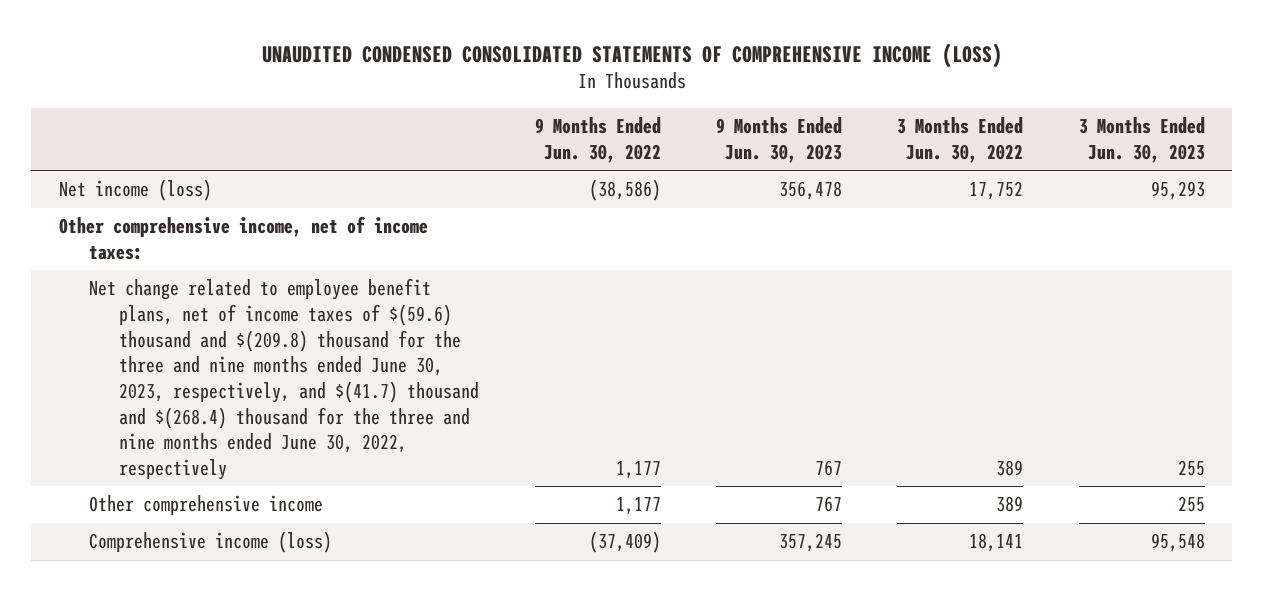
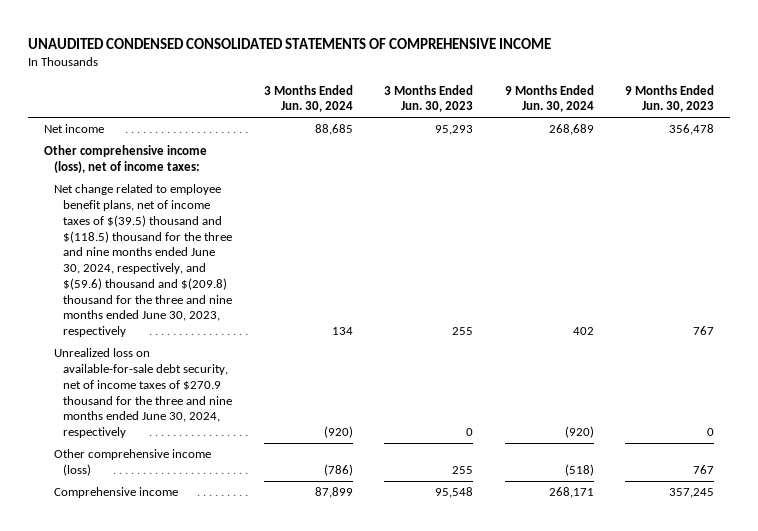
- UNAUDITED CONDENSED CONSOLIDATED STATEMENTS OF COMPREHENSIVE INCOME (LOSS)
+ UNAUDITED CONDENSED CONSOLIDATED STATEMENTS OF COMPREHENSIVE INCOME
- | 9 Months Ended Jun. 30, 2022 | 9 Months Ended Jun. 30, 2023 | 3 Months Ended Jun. 30, 2022 | 3 Months Ended Jun. 30, 2023
+ | 3 Months Ended Jun. 30, 2024 | 3 Months Ended Jun. 30, 2023 | 9 Months Ended Jun. 30, 2024 | 9 Months Ended Jun. 30, 2023
- Net income (loss) | (38,586) | 356,478 | 17,752 | 95,293
- Other comprehensive income, net of income taxes:
- Net change related to employee benefit plans, net of income taxes of $(59.6) thousand and $(209.8) thousand for the three and nine months ended June 30, 2023, respectively, and $(41.7) thousand and $(268.4) thousand for the three and nine months ended June 30, 2022, respectively | 1,177 | 767 | 389 | 255
- Other comprehensive income | 1,177 | 767 | 389 | 255
- Comprehensive income (loss) | (37,409) | 357,245 | 18,141 | 95,548
+ Net income | 88,685 | 95,293 | 268,689 | 356,478
+ Other comprehensive income (loss), net of income taxes:
+ Net change related to employee benefit plans, net of income taxes of $(39.5) thousand and $(118.5) thousand for the three and nine months ended June 30, 2024, respectively, and $(59.6) thousand and $(209.8) thousand for the three and nine months ended June 30, 2023, respectively | 134 | 255 | 402 | 767
+ Unrealized loss on available-for-sale debt security, net of income taxes of $270.9 thousand for the three and nine months ended June 30, 2024, respectively | (920) | 0 | (920) | 0
+ Other comprehensive income (loss) | (786) | 255 | (518) | 767
+ Comprehensive income | 87,899 | 95,548 | 268,171 | 357,245

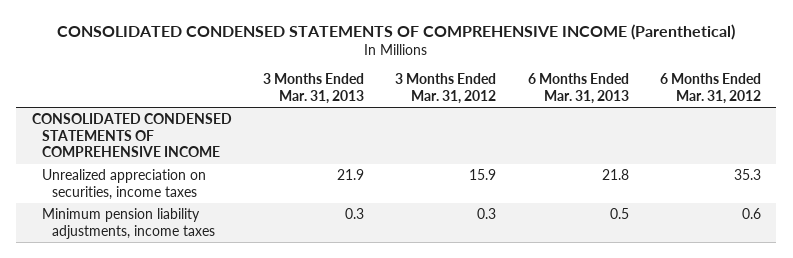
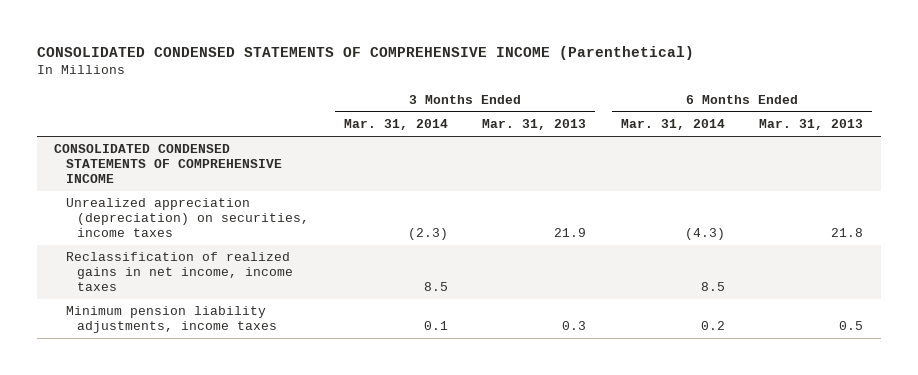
- | 3 Months Ended Mar. 31, 2013 | 3 Months Ended Mar. 31, 2012 | 6 Months Ended Mar. 31, 2013 | 6 Months Ended Mar. 31, 2012
+ | 3 Months Ended Mar. 31, 2014 | 3 Months Ended Mar. 31, 2013 | 6 Months Ended Mar. 31, 2014 | 6 Months Ended Mar. 31, 2013
- Unrealized appreciation on securities, income taxes | 21.9 | 15.9 | 21.8 | 35.3
+ Unrealized appreciation (depreciation) on securities, income taxes | (2.3) | 21.9 | (4.3) | 21.8
+ Reclassification of realized gains in net income, income taxes | 8.5 | | 8.5 |

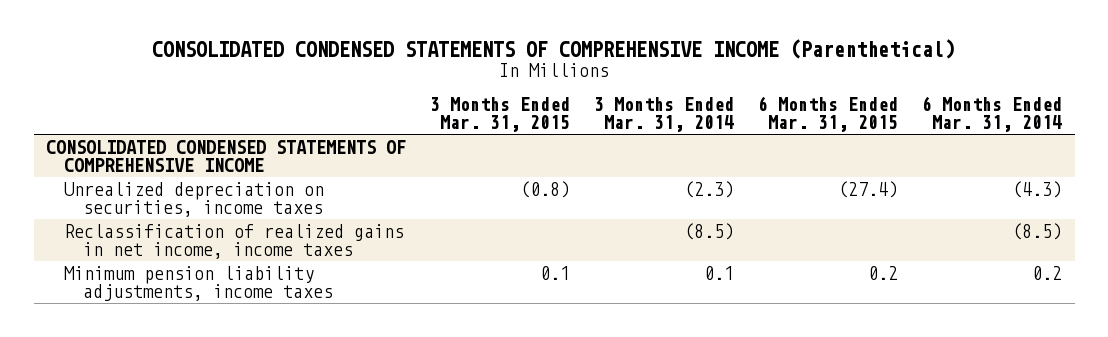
- | 3 Months Ended Mar. 31, 2014 | 3 Months Ended Mar. 31, 2013 | 6 Months Ended Mar. 31, 2014 | 6 Months Ended Mar. 31, 2013
+ | 3 Months Ended Mar. 31, 2015 | 3 Months Ended Mar. 31, 2014 | 6 Months Ended Mar. 31, 2015 | 6 Months Ended Mar. 31, 2014
- Unrealized appreciation (depreciation) on securities, income taxes | (2.3) | 21.9 | (4.3) | 21.8
- Reclassification of realized gains in net income, income taxes | 8.5 | | 8.5 |
+ Unrealized depreciation on securities, income taxes | (0.8) | (2.3) | (27.4) | (4.3)
+ Reclassification of realized gains in net income, income taxes | | (8.5) | | (8.5)

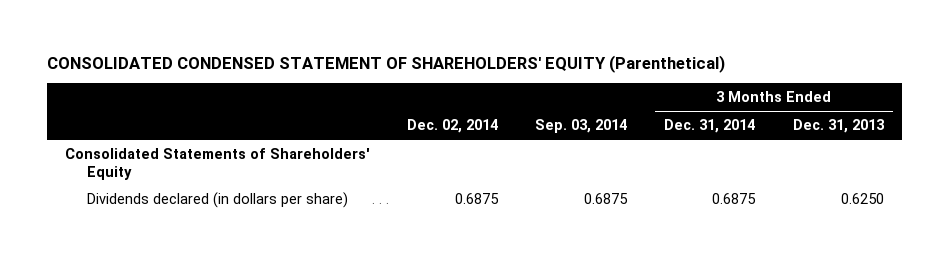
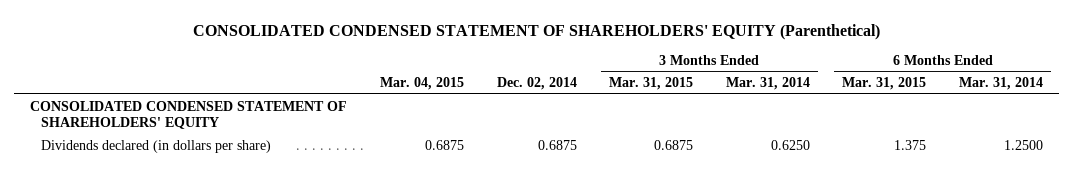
- | Dec. 02, 2014 | Sep. 03, 2014 | 3 Months Ended Dec. 31, 2014 | 3 Months Ended Dec. 31, 2013
+ | Mar. 04, 2015 | Dec. 02, 2014 | 3 Months Ended Mar. 31, 2015 | 3 Months Ended Mar. 31, 2014 | 6 Months Ended Mar. 31, 2015 | 6 Months Ended Mar. 31, 2014
- Consolidated Statements of Shareholders' Equity
+ CONSOLIDATED CONDENSED STATEMENT OF SHAREHOLDERS' EQUITY

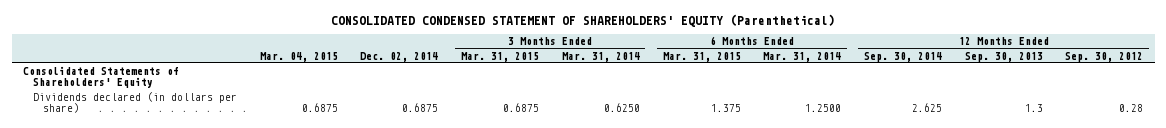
- | Mar. 04, 2015 | Dec. 02, 2014 | 3 Months Ended Mar. 31, 2015 | 3 Months Ended Mar. 31, 2014 | 6 Months Ended Mar. 31, 2015 | 6 Months Ended Mar. 31, 2014
+ | Mar. 04, 2015 | Dec. 02, 2014 | 3 Months Ended Mar. 31, 2015 | 3 Months Ended Mar. 31, 2014 | 6 Months Ended Mar. 31, 2015 | 6 Months Ended Mar. 31, 2014 | 12 Months Ended Sep. 30, 2014 | 12 Months Ended Sep. 30, 2013 | 12 Months Ended Sep. 30, 2012
- CONSOLIDATED CONDENSED STATEMENT OF SHAREHOLDERS' EQUITY
+ Consolidated Statements of Shareholders' Equity

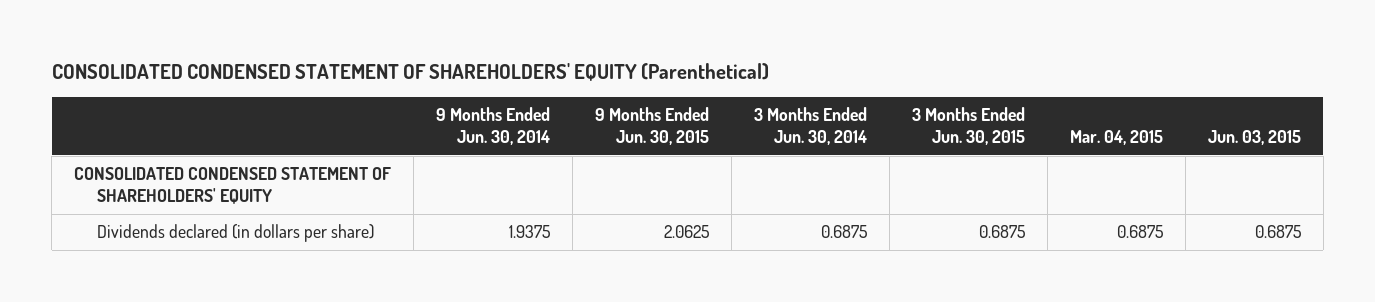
- | Mar. 04, 2015 | Dec. 02, 2014 | 3 Months Ended Mar. 31, 2015 | 3 Months Ended Mar. 31, 2014 | 6 Months Ended Mar. 31, 2015 | 6 Months Ended Mar. 31, 2014 | 12 Months Ended Sep. 30, 2014 | 12 Months Ended Sep. 30, 2013 | 12 Months Ended Sep. 30, 2012
+ | 9 Months Ended Jun. 30, 2014 | 9 Months Ended Jun. 30, 2015 | 3 Months Ended Jun. 30, 2014 | 3 Months Ended Jun. 30, 2015 | Mar. 04, 2015 | Jun. 03, 2015
- Consolidated Statements of Shareholders' Equity
+ CONSOLIDATED CONDENSED STATEMENT OF SHAREHOLDERS' EQUITY

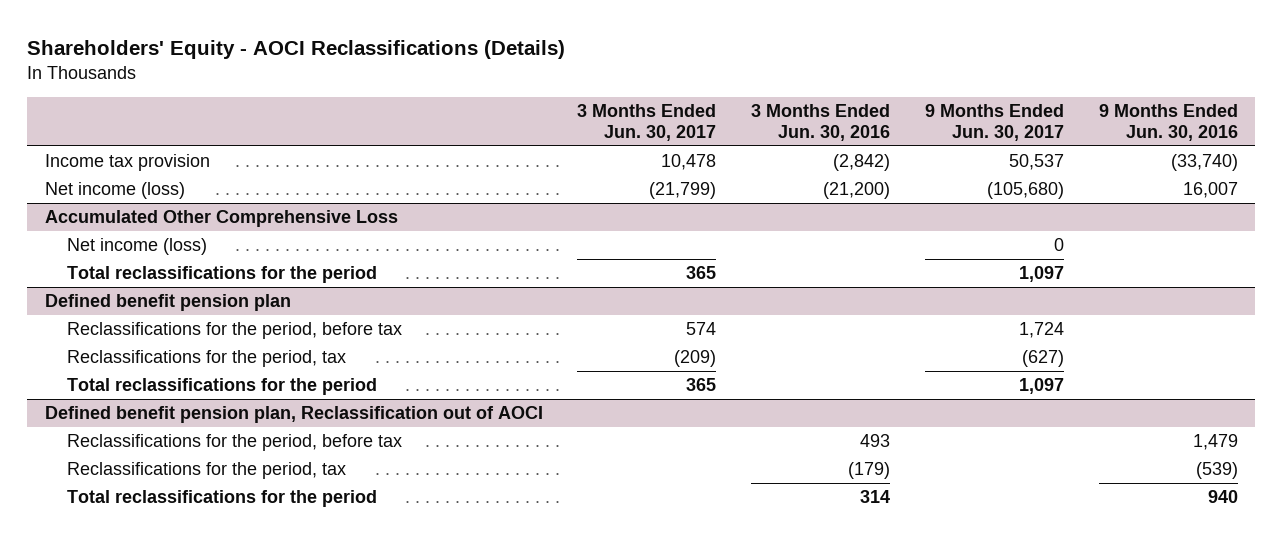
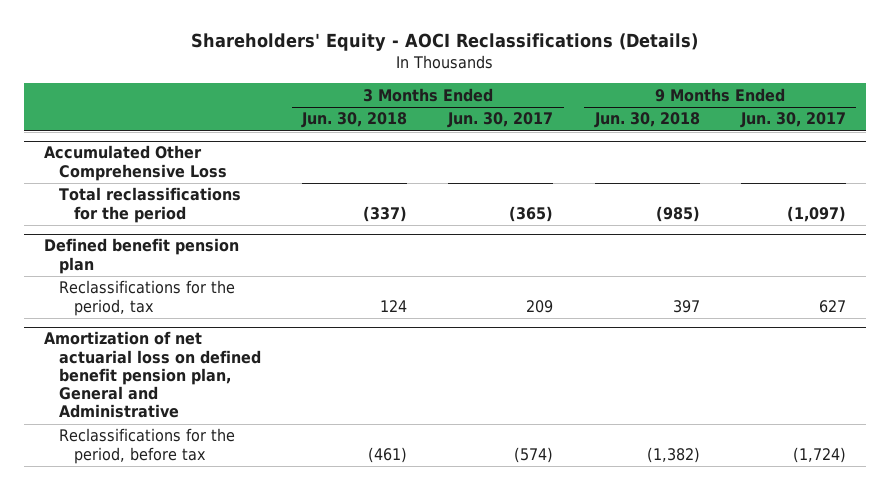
- | 3 Months Ended Jun. 30, 2017 | 3 Months Ended Jun. 30, 2016 | 9 Months Ended Jun. 30, 2017 | 9 Months Ended Jun. 30, 2016
+ | 3 Months Ended Jun. 30, 2018 | 3 Months Ended Jun. 30, 2017 | 9 Months Ended Jun. 30, 2018 | 9 Months Ended Jun. 30, 2017
- Income tax provision | 10,478 | (2,842) | 50,537 | (33,740)
- Net income (loss) | (21,799) | (21,200) | (105,680) | 16,007
@ Accumulated Other Comprehensive Loss
- Net income (loss) | | | 0 |
- Total reclassifications for the period | 365 | | 1,097 |
+ Total reclassifications for the period | (337) | (365) | (985) | (1,097)
@ Defined benefit pension plan
- Reclassifications for the period, before tax | 574 | | 1,724 |
- Reclassifications for the period, tax | (209) | | (627) |
- Total reclassifications for the period | 365 | | 1,097 |
- Defined benefit pension plan, Reclassification out of AOCI
- Reclassifications for the period, before tax | | 493 | | 1,479
- Reclassifications for the period, tax | | (179) | | (539)
- Total reclassifications for the period | | 314 | | 940
@ Defined benefit pension plan
+ Reclassifications for the period, tax | 124 | 209 | 397 | 627
+ Amortization of net actuarial loss on defined benefit pension plan, General and Administrative
+ Reclassifications for the period, before tax | (461) | (574) | (1,382) | (1,724)

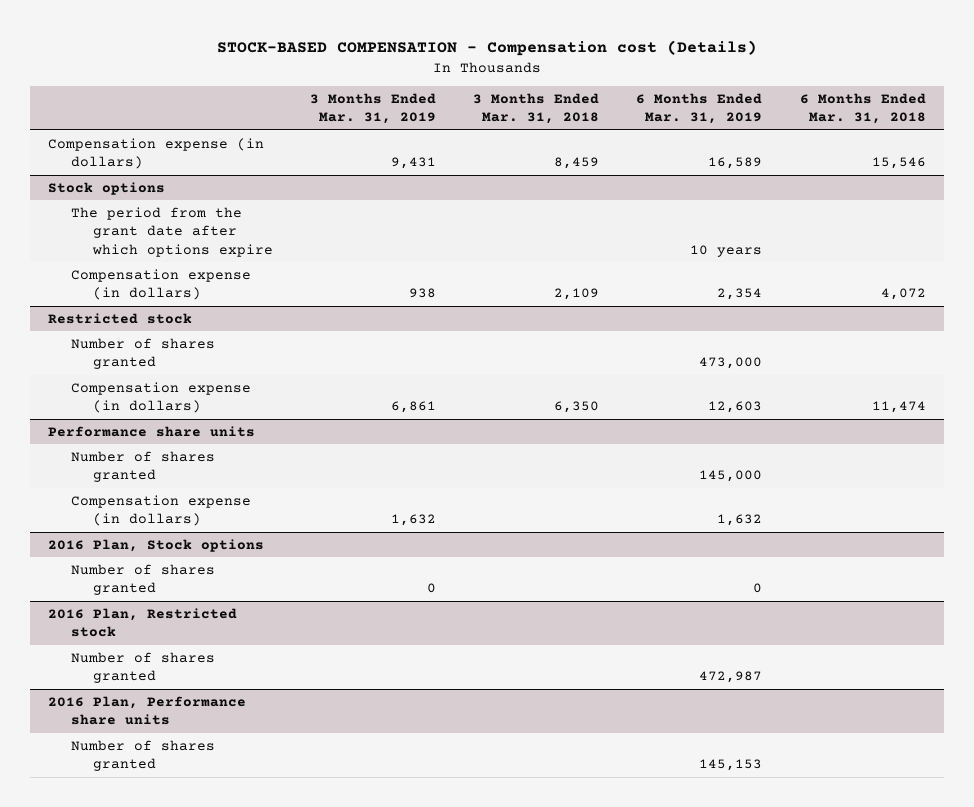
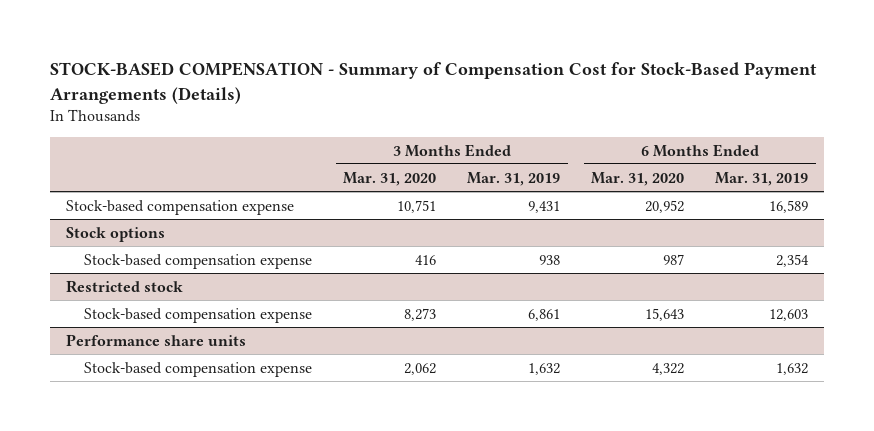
- STOCK-BASED COMPENSATION - Compensation cost (Details)
+ STOCK-BASED COMPENSATION - Summary of Compensation Cost for Stock-Based Payment Arrangements (Details)
- | 3 Months Ended Mar. 31, 2019 | 3 Months Ended Mar. 31, 2018 | 6 Months Ended Mar. 31, 2019 | 6 Months Ended Mar. 31, 2018
+ | 3 Months Ended Mar. 31, 2020 | 3 Months Ended Mar. 31, 2019 | 6 Months Ended Mar. 31, 2020 | 6 Months Ended Mar. 31, 2019
- Compensation expense (in dollars) | 9,431 | 8,459 | 16,589 | 15,546
+ Stock-based compensation expense | 10,751 | 9,431 | 20,952 | 16,589
@ Stock options
- The period from the grant date after which options expire | | | 10 years |
- Compensation expense (in dollars) | 938 | 2,109 | 2,354 | 4,072
+ Stock-based compensation expense | 416 | 938 | 987 | 2,354
@ Restricted stock
- Number of shares granted | | | 473,000 |
- Compensation expense (in dollars) | 6,861 | 6,350 | 12,603 | 11,474
+ Stock-based compensation expense | 8,273 | 6,861 | 15,643 | 12,603
@ Performance share units
- Number of shares granted | | | 145,000 |
- Compensation expense (in dollars) | 1,632 | | 1,632 |
- 2016 Plan, Stock options
- Number of shares granted | 0 | | 0 |
- 2016 Plan, Restricted stock
- Number of shares granted | | | 472,987 |
- 2016 Plan, Performance share units
- Number of shares granted | | | 145,153 |
@ Performance share units
+ Stock-based compensation expense | 2,062 | 1,632 | 4,322 | 1,632

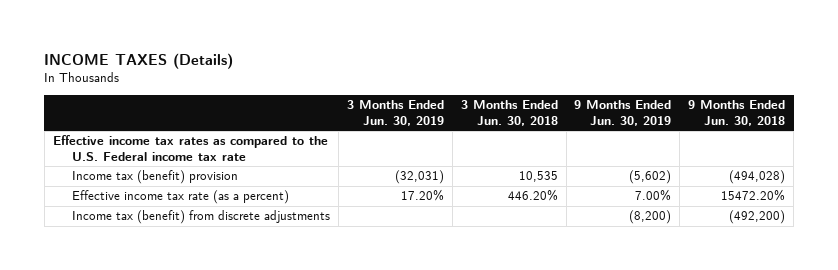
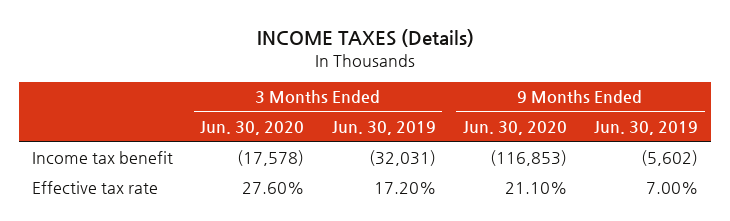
- | 3 Months Ended Jun. 30, 2019 | 3 Months Ended Jun. 30, 2018 | 9 Months Ended Jun. 30, 2019 | 9 Months Ended Jun. 30, 2018
+ | 3 Months Ended Jun. 30, 2020 | 3 Months Ended Jun. 30, 2019 | 9 Months Ended Jun. 30, 2020 | 9 Months Ended Jun. 30, 2019
- Effective income tax rates as compared to the U.S. Federal income tax rate
- Income tax (benefit) provision | (32,031) | 10,535 | (5,602) | (494,028)
- Effective income tax rate (as a percent) | 17.20% | 446.20% | 7.00% | 15472.20%
- Income tax (benefit) from discrete adjustments | | | (8,200) | (492,200)
+ Income tax benefit | (17,578) | (32,031) | (116,853) | (5,602)
+ Effective tax rate | 27.60% | 17.20% | 21.10% | 7.00%

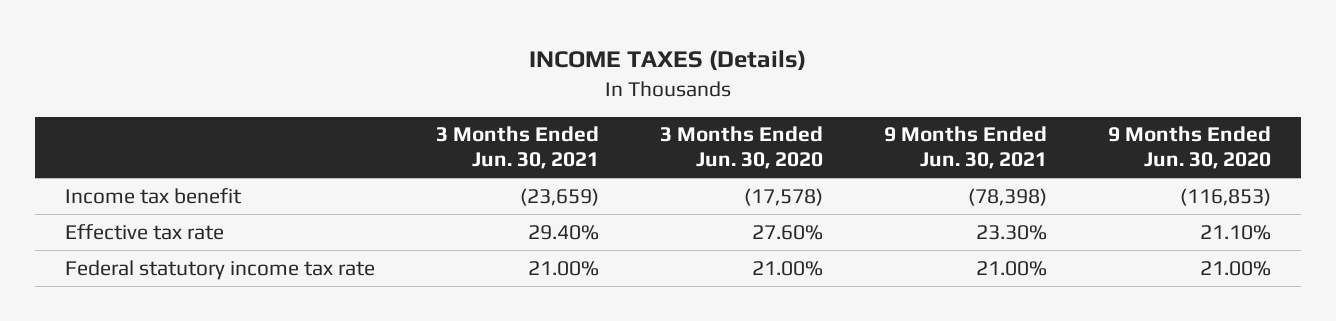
- | 3 Months Ended Jun. 30, 2020 | 3 Months Ended Jun. 30, 2019 | 9 Months Ended Jun. 30, 2020 | 9 Months Ended Jun. 30, 2019
+ | 3 Months Ended Jun. 30, 2021 | 3 Months Ended Jun. 30, 2020 | 9 Months Ended Jun. 30, 2021 | 9 Months Ended Jun. 30, 2020
+ Federal statutory income tax rate | 21.00% | 21.00% | 21.00% | 21.00%

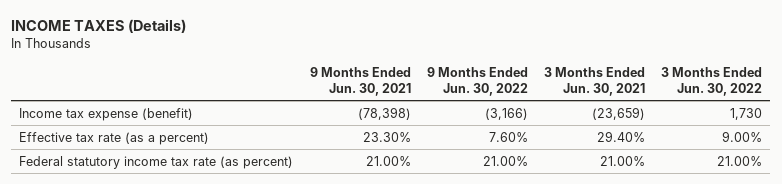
- | 3 Months Ended Jun. 30, 2021 | 3 Months Ended Jun. 30, 2020 | 9 Months Ended Jun. 30, 2021 | 9 Months Ended Jun. 30, 2020
+ | 9 Months Ended Jun. 30, 2021 | 9 Months Ended Jun. 30, 2022 | 3 Months Ended Jun. 30, 2021 | 3 Months Ended Jun. 30, 2022
- Income tax benefit | (23,659) | (17,578) | (78,398) | (116,853)
- Effective tax rate | 29.40% | 27.60% | 23.30% | 21.10%
- Federal statutory income tax rate | 21.00% | 21.00% | 21.00% | 21.00%
+ Income tax expense (benefit) | (78,398) | (3,166) | (23,659) | 1,730
+ Effective tax rate (as a percent) | 23.30% | 7.60% | 29.40% | 9.00%
+ Federal statutory income tax rate (as percent) | 21.00% | 21.00% | 21.00% | 21.00%

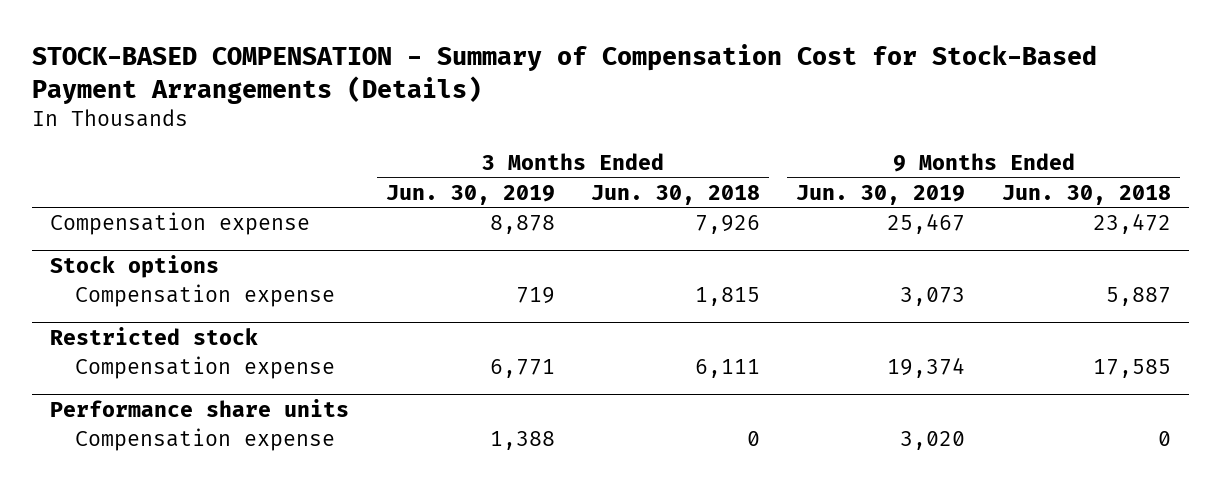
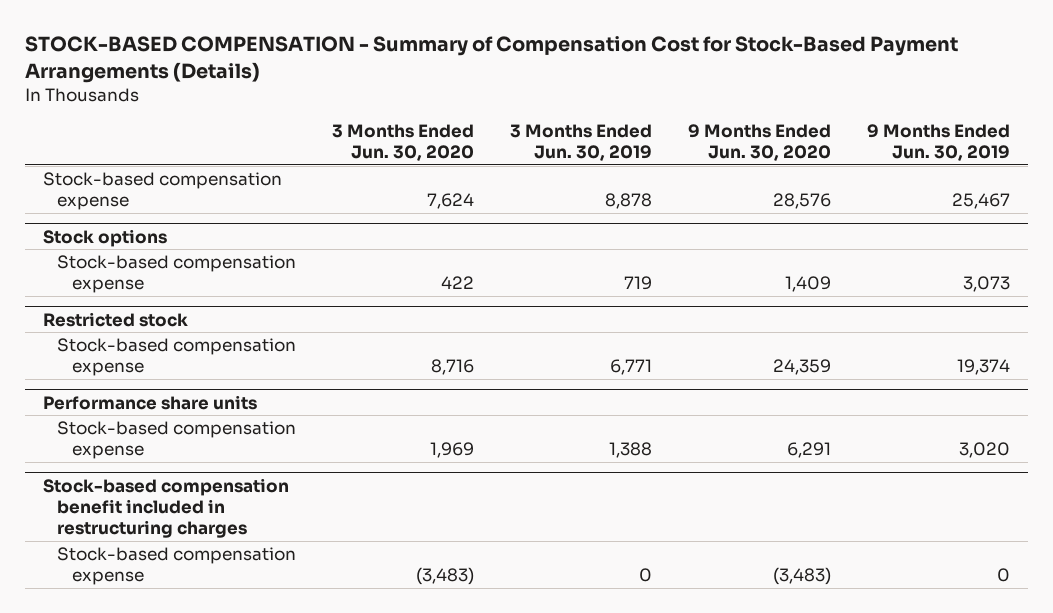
- | 3 Months Ended Jun. 30, 2019 | 3 Months Ended Jun. 30, 2018 | 9 Months Ended Jun. 30, 2019 | 9 Months Ended Jun. 30, 2018
+ | 3 Months Ended Jun. 30, 2020 | 3 Months Ended Jun. 30, 2019 | 9 Months Ended Jun. 30, 2020 | 9 Months Ended Jun. 30, 2019
- Compensation expense | 8,878 | 7,926 | 25,467 | 23,472
+ Stock-based compensation expense | 7,624 | 8,878 | 28,576 | 25,467
@ Stock options
- Compensation expense | 719 | 1,815 | 3,073 | 5,887
+ Stock-based compensation expense | 422 | 719 | 1,409 | 3,073
@ Restricted stock
- Compensation expense | 6,771 | 6,111 | 19,374 | 17,585
+ Stock-based compensation expense | 8,716 | 6,771 | 24,359 | 19,374
@ Performance share units
- Compensation expense | 1,388 | 0 | 3,020 | 0
+ Stock-based compensation expense | 1,969 | 1,388 | 6,291 | 3,020
+ Stock-based compensation benefit included in restructuring charges
+ Stock-based compensation expense | (3,483) | 0 | (3,483) | 0

